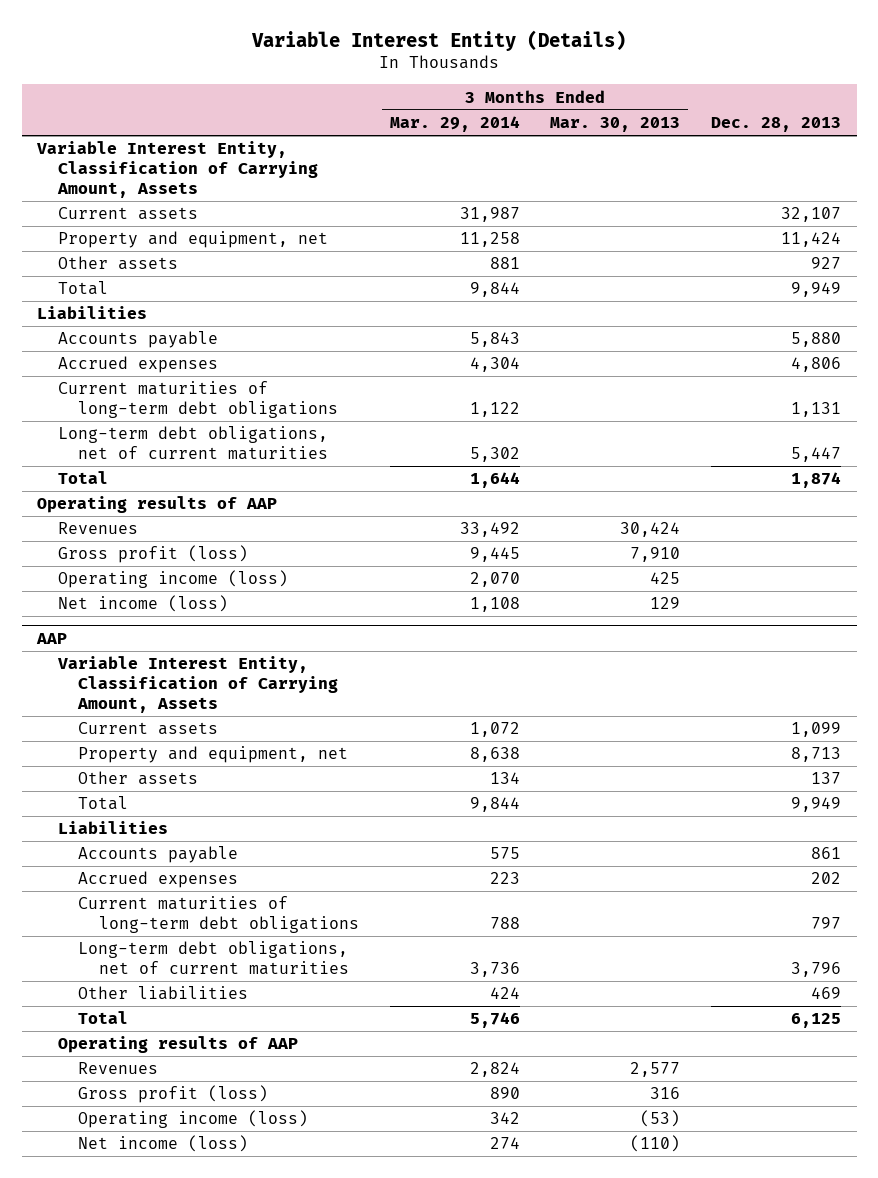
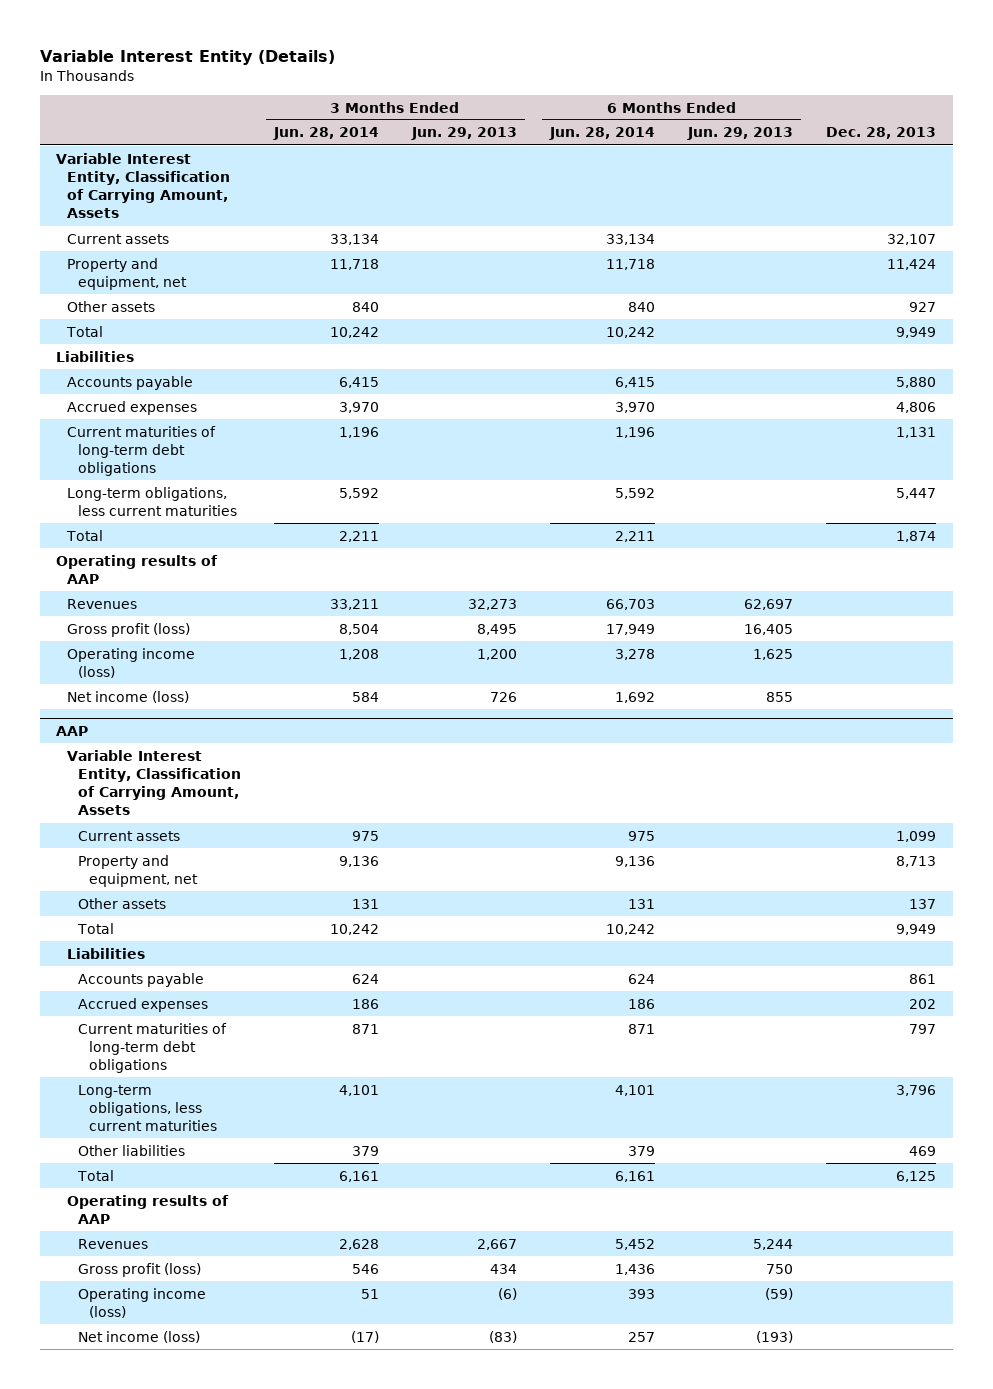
- | 3 Months Ended Mar. 29, 2014 | 3 Months Ended Mar. 30, 2013 | Dec. 28, 2013
+ | 3 Months Ended Jun. 28, 2014 | 3 Months Ended Jun. 29, 2013 | 6 Months Ended Jun. 28, 2014 | 6 Months Ended Jun. 29, 2013 | Dec. 28, 2013
- Long-term debt obligations, net of current maturities | 5,302 | | 5,447
+ Long-term obligations, less current maturities | 5,592 | | 5,592 | | 5,447
@ AAP
- Long-term debt obligations, net of current maturities | 3,736 | | 3,796
+ Long-term obligations, less current maturities | 4,101 | | 4,101 | | 3,796

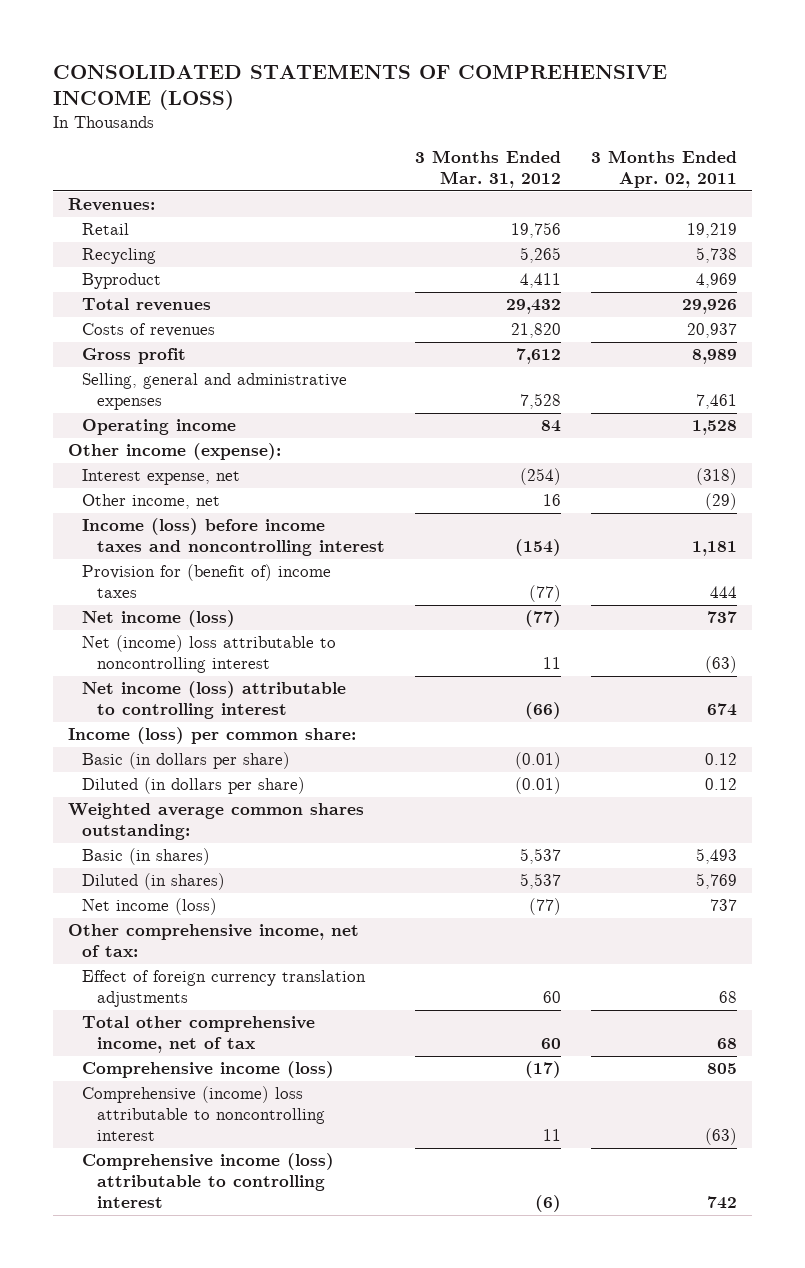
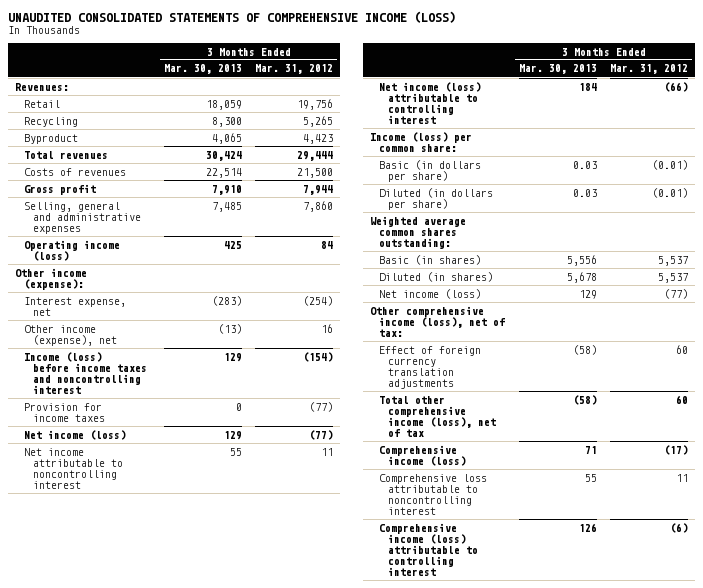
- CONSOLIDATED STATEMENTS OF COMPREHENSIVE INCOME (LOSS)
+ UNAUDITED CONSOLIDATED STATEMENTS OF COMPREHENSIVE INCOME (LOSS)
- | 3 Months Ended Mar. 31, 2012 | 3 Months Ended Apr. 02, 2011
+ | 3 Months Ended Mar. 30, 2013 | 3 Months Ended Mar. 31, 2012
- Byproduct | 4,411 | 4,969
- Total revenues | 29,432 | 29,926
- Costs of revenues | 21,820 | 20,937
- Gross profit | 7,612 | 8,989
- Selling, general and administrative expenses | 7,528 | 7,461
- Operating income | 84 | 1,528
+ Byproduct | 4,065 | 4,423
+ Total revenues | 30,424 | 29,444
+ Costs of revenues | 22,514 | 21,500
+ Gross profit | 7,910 | 7,944
+ Selling, general and administrative expenses | 7,485 | 7,860
+ Operating income (loss) | 425 | 84
- Other income, net | 16 | (29)
+ Other income (expense), net | (13) | 16
- Provision for (benefit of) income taxes | (77) | 444
+ Provision for income taxes | 0 | (77)
- Net (income) loss attributable to noncontrolling interest | 11 | (63)
+ Net income attributable to noncontrolling interest | 55 | 11
- Other comprehensive income, net of tax:
+ Other comprehensive income (loss), net of tax:
- Total other comprehensive income, net of tax | 60 | 68
+ Total other comprehensive income (loss), net of tax | (58) | 60
- Comprehensive (income) loss attributable to noncontrolling interest | 11 | (63)
+ Comprehensive loss attributable to noncontrolling interest | 55 | 11

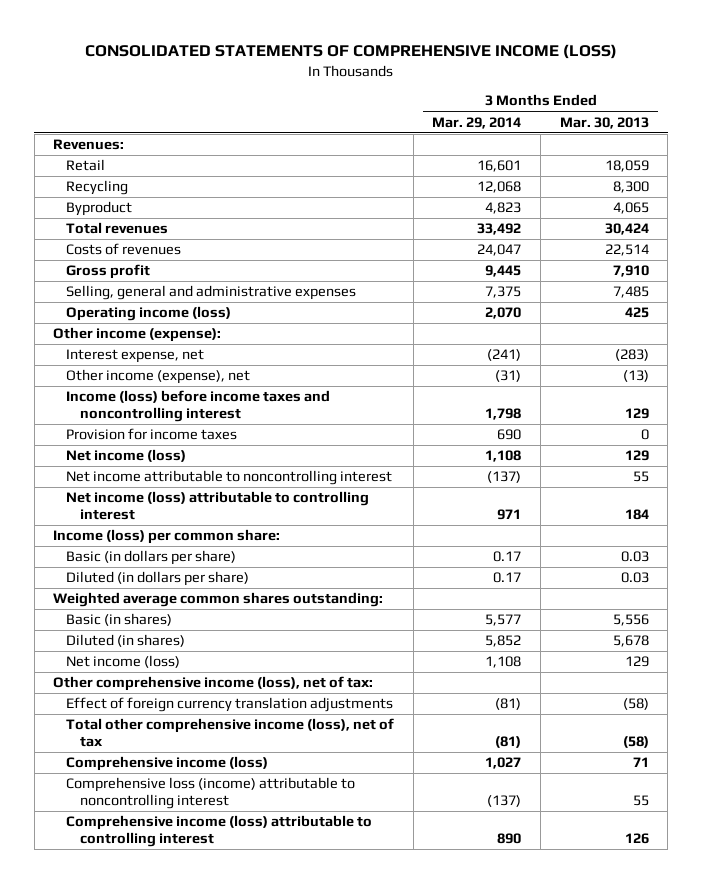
- UNAUDITED CONSOLIDATED STATEMENTS OF COMPREHENSIVE INCOME (LOSS)
+ CONSOLIDATED STATEMENTS OF COMPREHENSIVE INCOME (LOSS)
- | 3 Months Ended Mar. 30, 2013 | 3 Months Ended Mar. 31, 2012
+ | 3 Months Ended Mar. 29, 2014 | 3 Months Ended Mar. 30, 2013
- Comprehensive loss attributable to noncontrolling interest | 55 | 11
+ Comprehensive loss (income) attributable to noncontrolling interest | (137) | 55

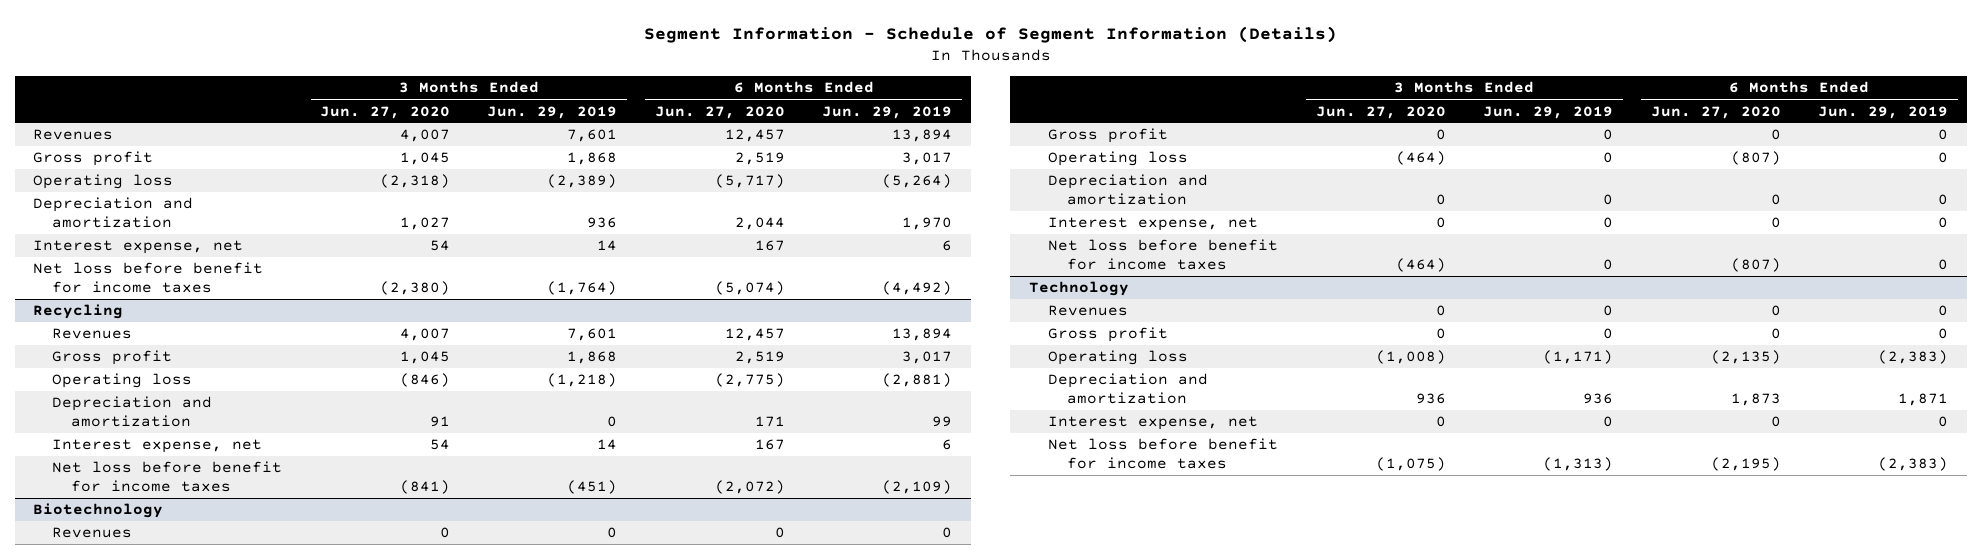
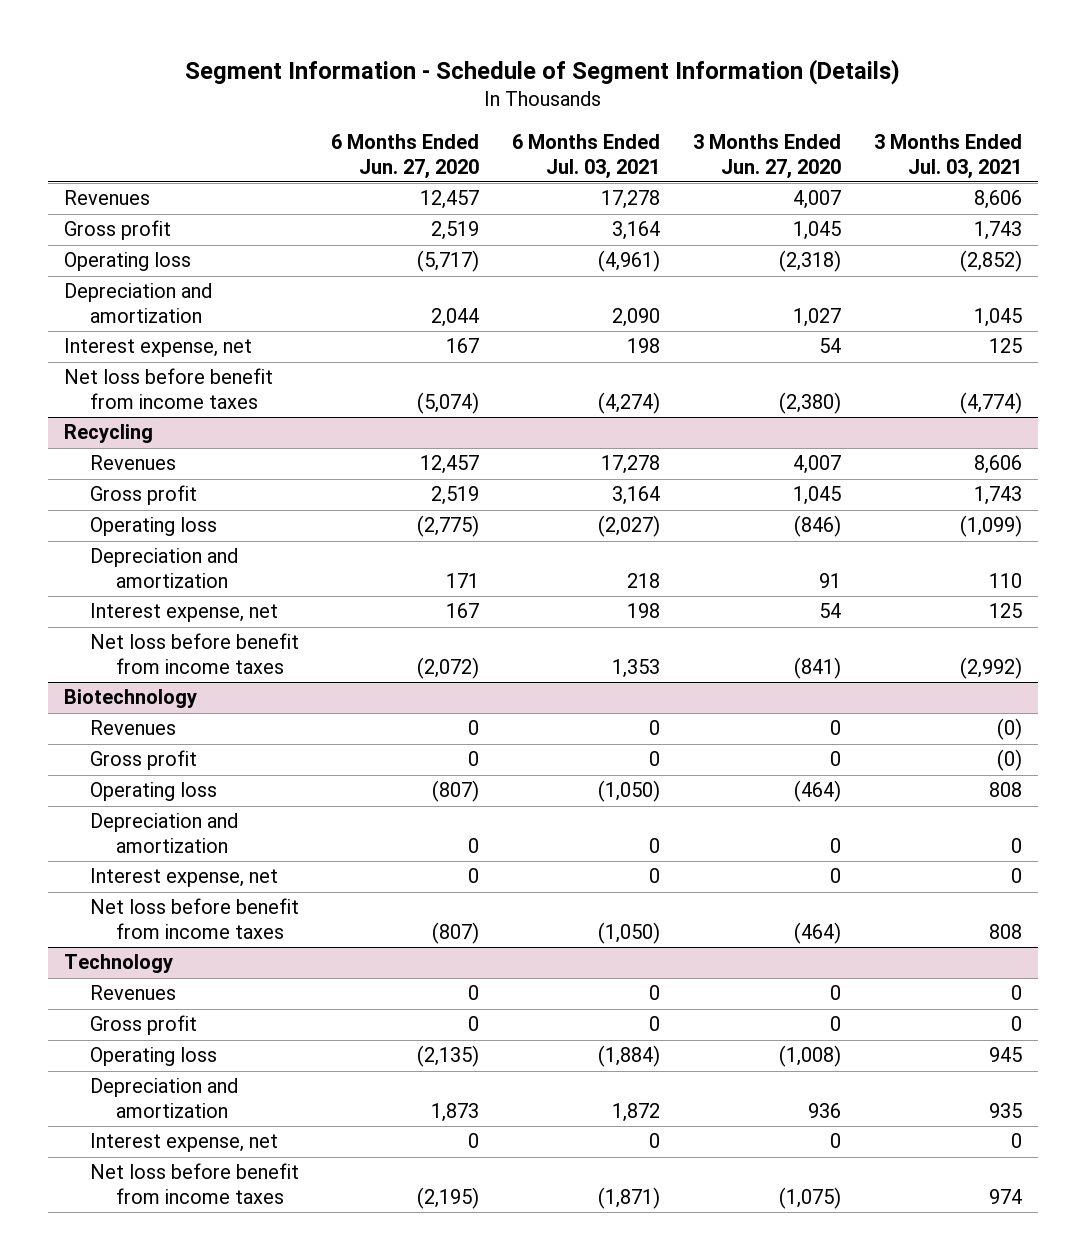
- | 3 Months Ended Jun. 27, 2020 | 3 Months Ended Jun. 29, 2019 | 6 Months Ended Jun. 27, 2020 | 6 Months Ended Jun. 29, 2019
+ | 6 Months Ended Jun. 27, 2020 | 6 Months Ended Jul. 03, 2021 | 3 Months Ended Jun. 27, 2020 | 3 Months Ended Jul. 03, 2021
- Net loss before benefit for income taxes | (2,380) | (1,764) | (5,074) | (4,492)
+ Net loss before benefit from income taxes | (5,074) | (4,274) | (2,380) | (4,774)
@ Recycling
- Net loss before benefit for income taxes | (841) | (451) | (2,072) | (2,109)
+ Net loss before benefit from income taxes | (2,072) | 1,353 | (841) | (2,992)
@ Biotechnology
- Net loss before benefit for income taxes | (464) | 0 | (807) | 0
+ Net loss before benefit from income taxes | (807) | (1,050) | (464) | 808
@ Technology
- Net loss before benefit for income taxes | (1,075) | (1,313) | (2,195) | (2,383)
+ Net loss before benefit from income taxes | (2,195) | (1,871) | (1,075) | 974

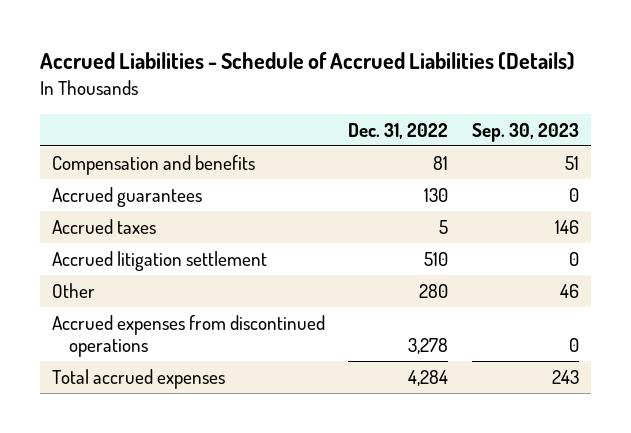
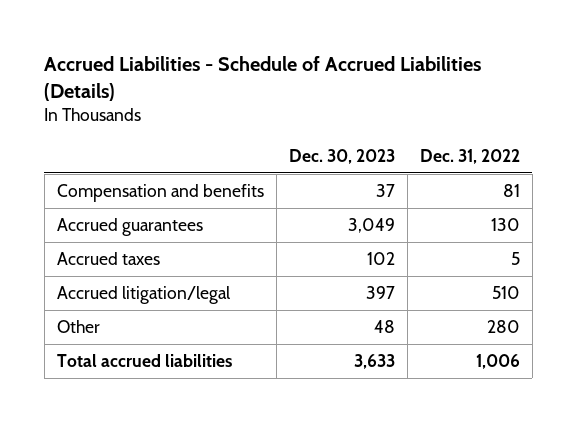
- | Dec. 31, 2022 | Sep. 30, 2023
+ | Dec. 30, 2023 | Dec. 31, 2022
- Accrued litigation settlement | 510 | 0
+ Accrued litigation/legal | 397 | 510
- Accrued expenses from discontinued operations | 3,278 | 0
- Total accrued expenses | 4,284 | 243
+ Total accrued liabilities | 3,633 | 1,006

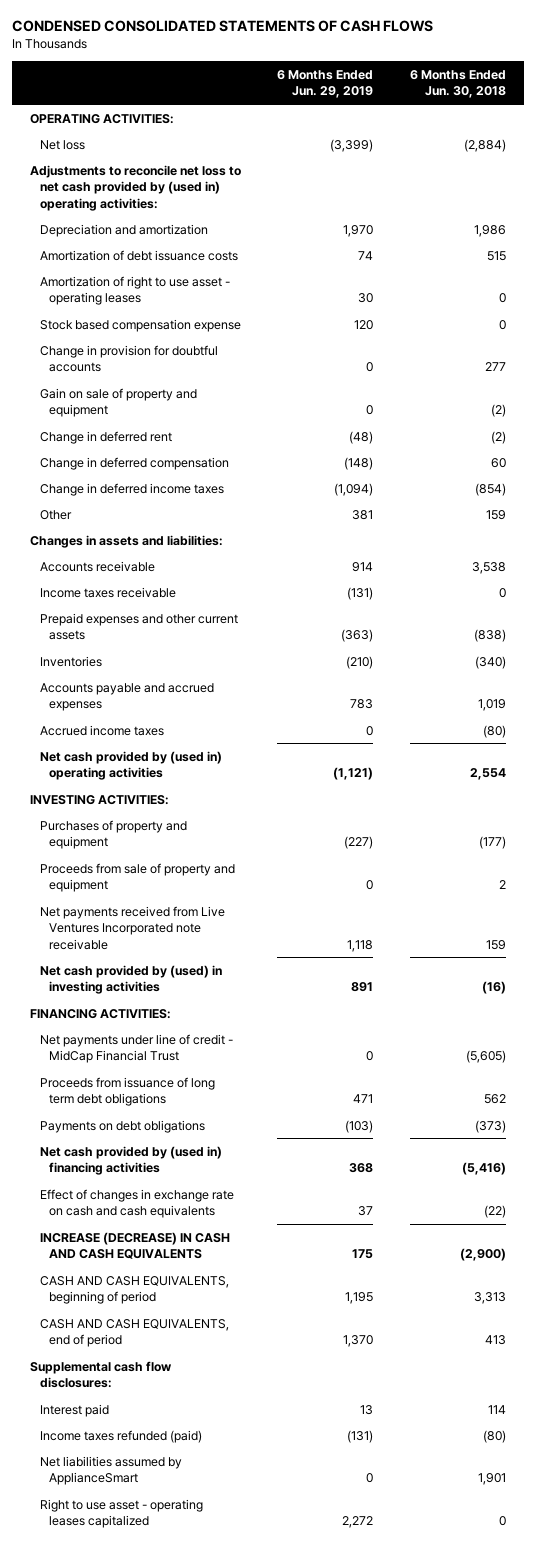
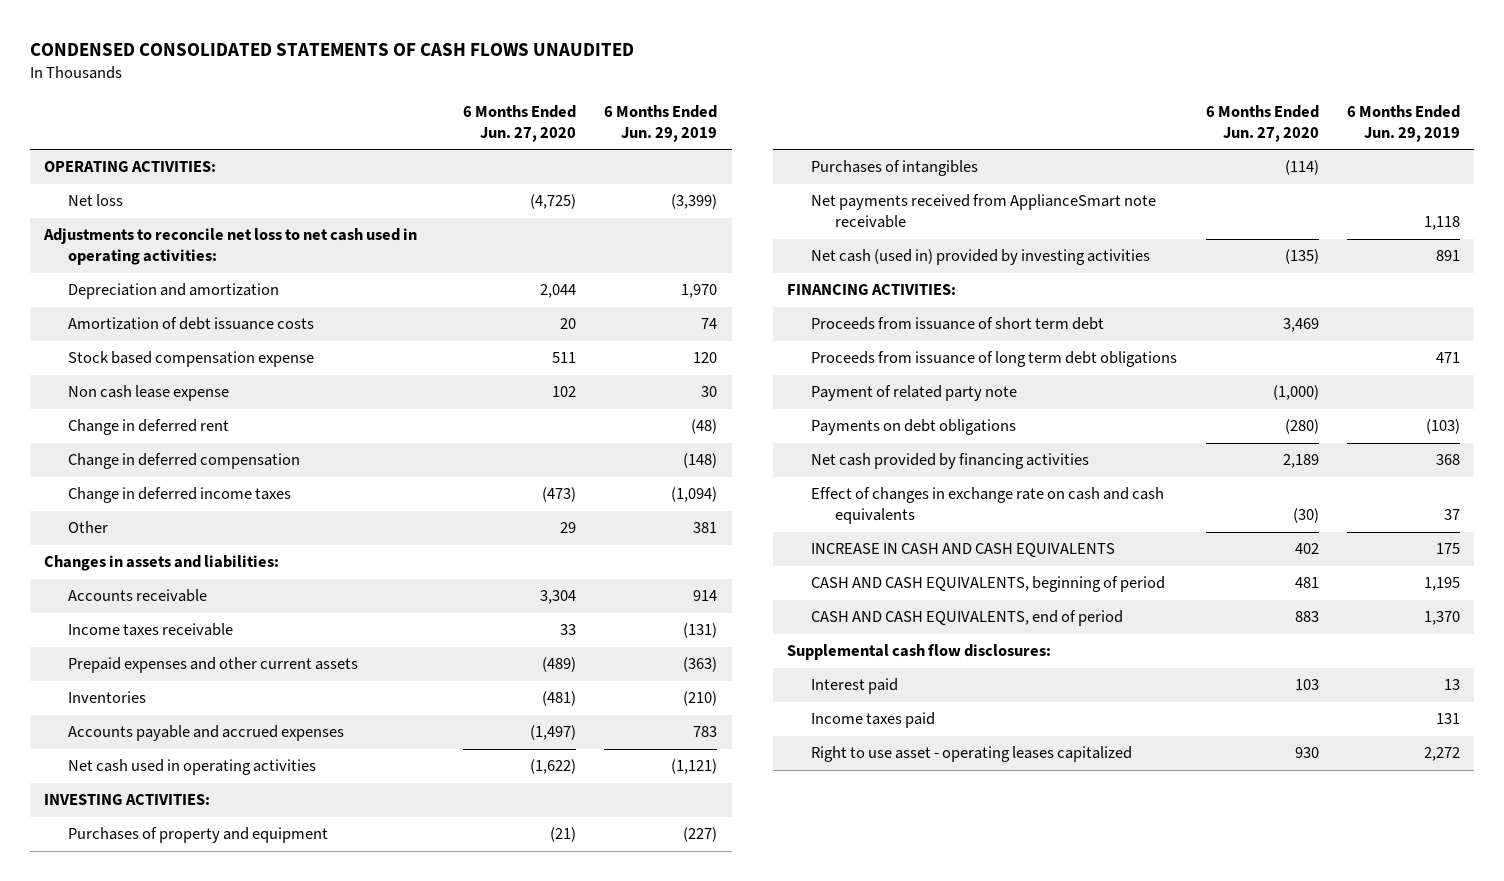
- CONDENSED CONSOLIDATED STATEMENTS OF CASH FLOWS
+ CONDENSED CONSOLIDATED STATEMENTS OF CASH FLOWS UNAUDITED
- | 6 Months Ended Jun. 29, 2019 | 6 Months Ended Jun. 30, 2018
+ | 6 Months Ended Jun. 27, 2020 | 6 Months Ended Jun. 29, 2019
- Adjustments to reconcile net loss to net cash provided by (used in) operating activities:
+ Adjustments to reconcile net loss to net cash used in operating activities:
- Amortization of right to use asset - operating leases | 30 | 0
- Change in provision for doubtful accounts | 0 | 277
- Gain on sale of property and equipment | 0 | (2)
+ Non cash lease expense | 102 | 30
- Accrued income taxes | 0 | (80)
- Net cash provided by (used in) operating activities | (1,121) | 2,554
+ Net cash used in operating activities | (1,622) | (1,121)
- Proceeds from sale of property and equipment | 0 | 2
- Net payments received from Live Ventures Incorporated note receivable | 1,118 | 159
- Net cash provided by (used) in investing activities | 891 | (16)
+ Purchases of intangibles | (114) |
+ Net payments received from ApplianceSmart note receivable | | 1,118
+ Net cash (used in) provided by investing activities | (135) | 891
- Net payments under line of credit - MidCap Financial Trust | 0 | (5,605)
+ Proceeds from issuance of short term debt | 3,469 |
+ Payment of related party note | (1,000) |
- Net cash provided by (used in) financing activities | 368 | (5,416)
+ Net cash provided by financing activities | 2,189 | 368
- INCREASE (DECREASE) IN CASH AND CASH EQUIVALENTS | 175 | (2,900)
+ INCREASE IN CASH AND CASH EQUIVALENTS | 402 | 175
- Income taxes refunded (paid) | (131) | (80)
- Net liabilities assumed by ApplianceSmart | 0 | 1,901
+ Income taxes paid | | 131

